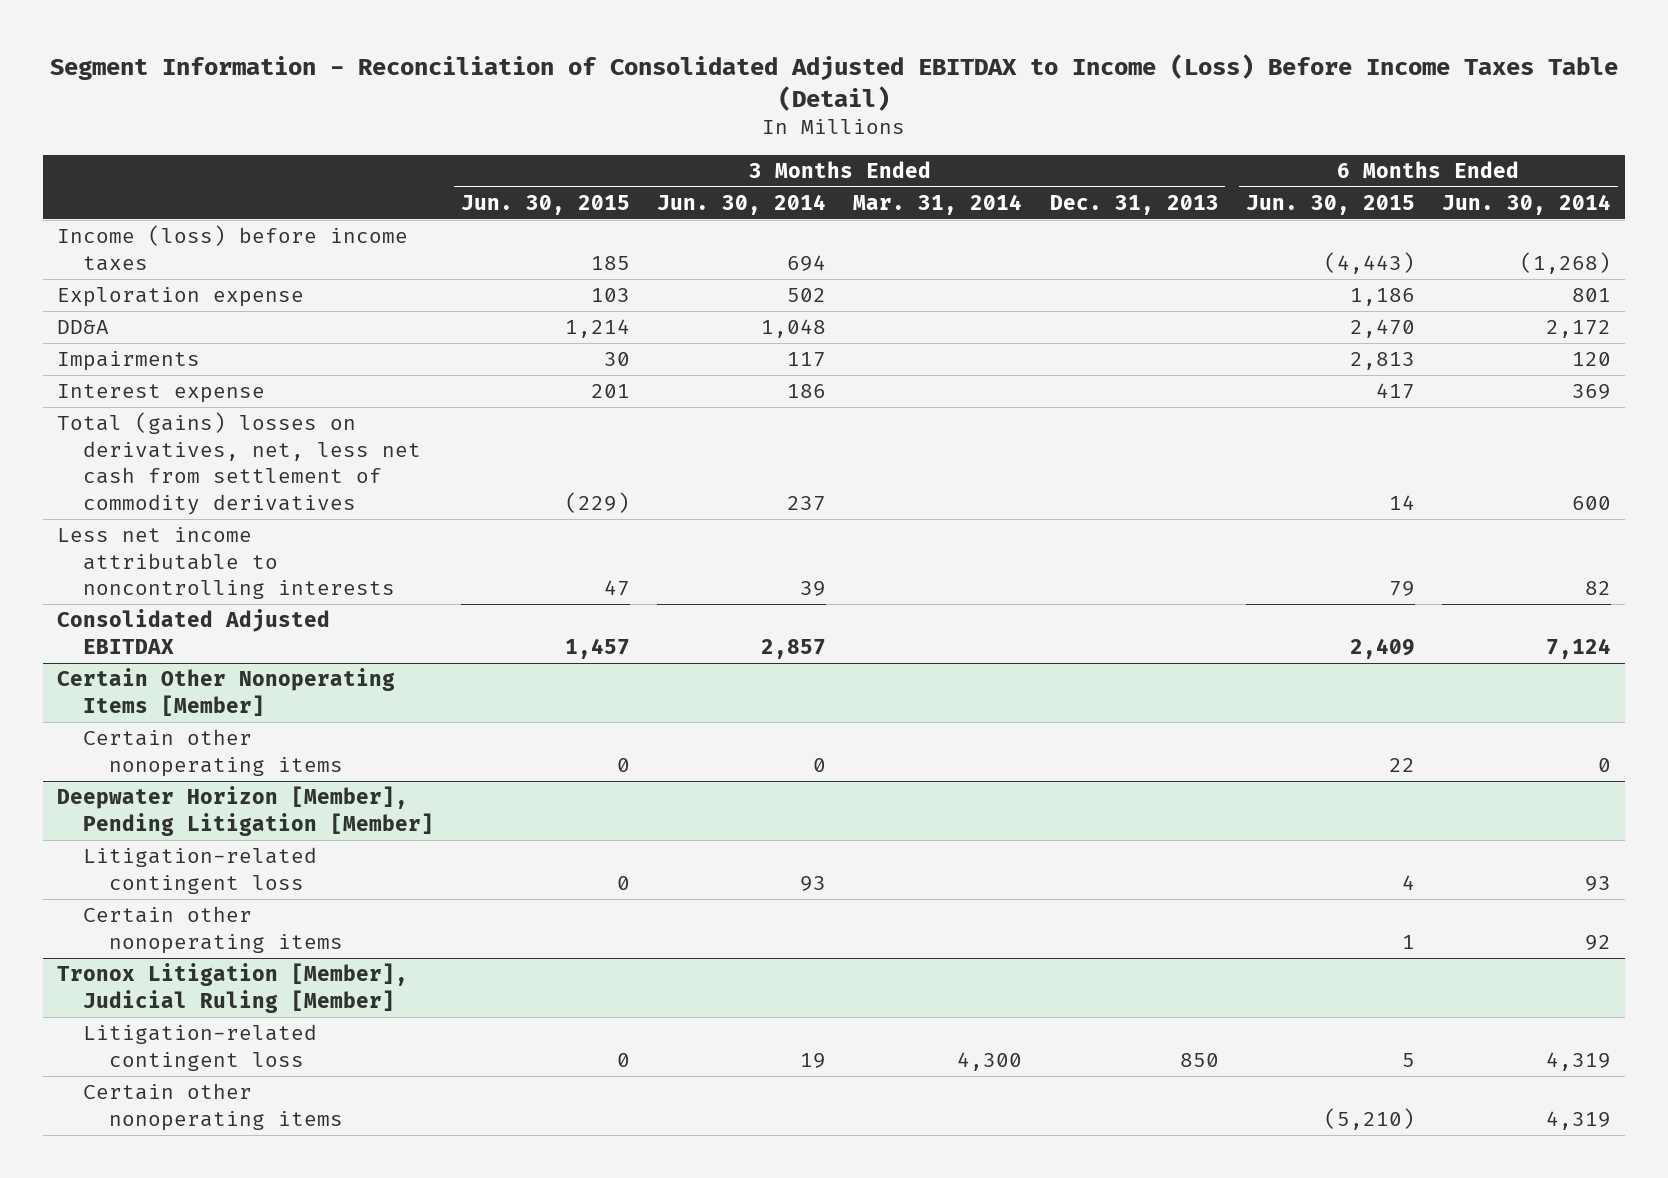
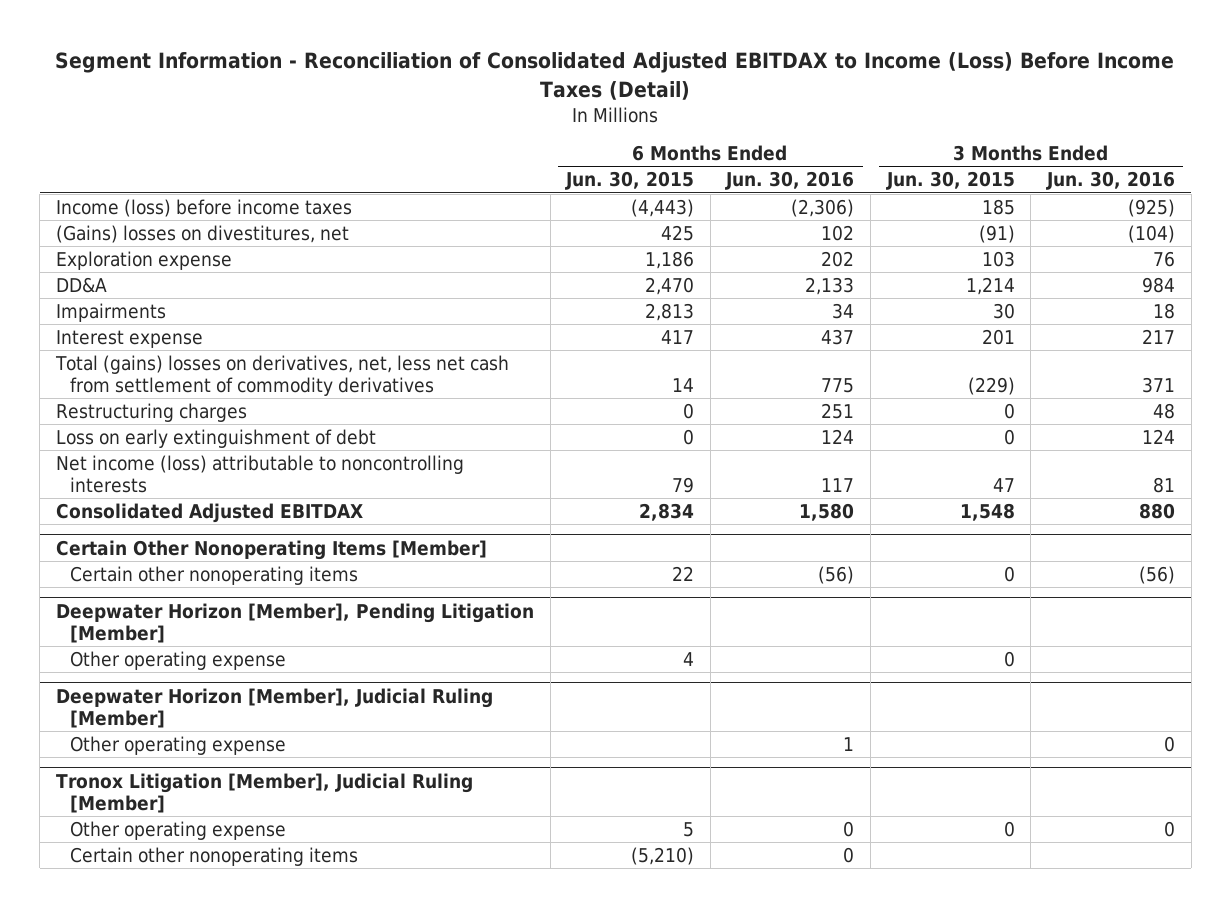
- Segment Information - Reconciliation of Consolidated Adjusted EBITDAX to Income (Loss) Before Income Taxes Table (Detail)
+ Segment Information - Reconciliation of Consolidated Adjusted EBITDAX to Income (Loss) Before Income Taxes (Detail)
- | 3 Months Ended Jun. 30, 2015 | 3 Months Ended Jun. 30, 2014 | 3 Months Ended Mar. 31, 2014 | 3 Months Ended Dec. 31, 2013 | 6 Months Ended Jun. 30, 2015 | 6 Months Ended Jun. 30, 2014
+ | 6 Months Ended Jun. 30, 2015 | 6 Months Ended Jun. 30, 2016 | 3 Months Ended Jun. 30, 2015 | 3 Months Ended Jun. 30, 2016
+ (Gains) losses on divestitures, net | 425 | 102 | (91) | (104)
- Less net income attributable to noncontrolling interests | 47 | 39 | | | 79 | 82
- Consolidated Adjusted EBITDAX | 1,457 | 2,857 | | | 2,409 | 7,124
+ Restructuring charges | 0 | 251 | 0 | 48
+ Loss on early extinguishment of debt | 0 | 124 | 0 | 124
+ Net income (loss) attributable to noncontrolling interests | 79 | 117 | 47 | 81
+ Consolidated Adjusted EBITDAX | 2,834 | 1,580 | 1,548 | 880
@ Deepwater Horizon [Member], Pending Litigation [Member]
- Litigation-related contingent loss | 0 | 93 | | | 4 | 93
- Certain other nonoperating items | | | | | 1 | 92
+ Other operating expense | 4 | | 0 |
+ Deepwater Horizon [Member], Judicial Ruling [Member]
+ Other operating expense | | 1 | | 0
@ Tronox Litigation [Member], Judicial Ruling [Member]
- Litigation-related contingent loss | 0 | 19 | 4,300 | 850 | 5 | 4,319
+ Other operating expense | 5 | 0 | 0 | 0

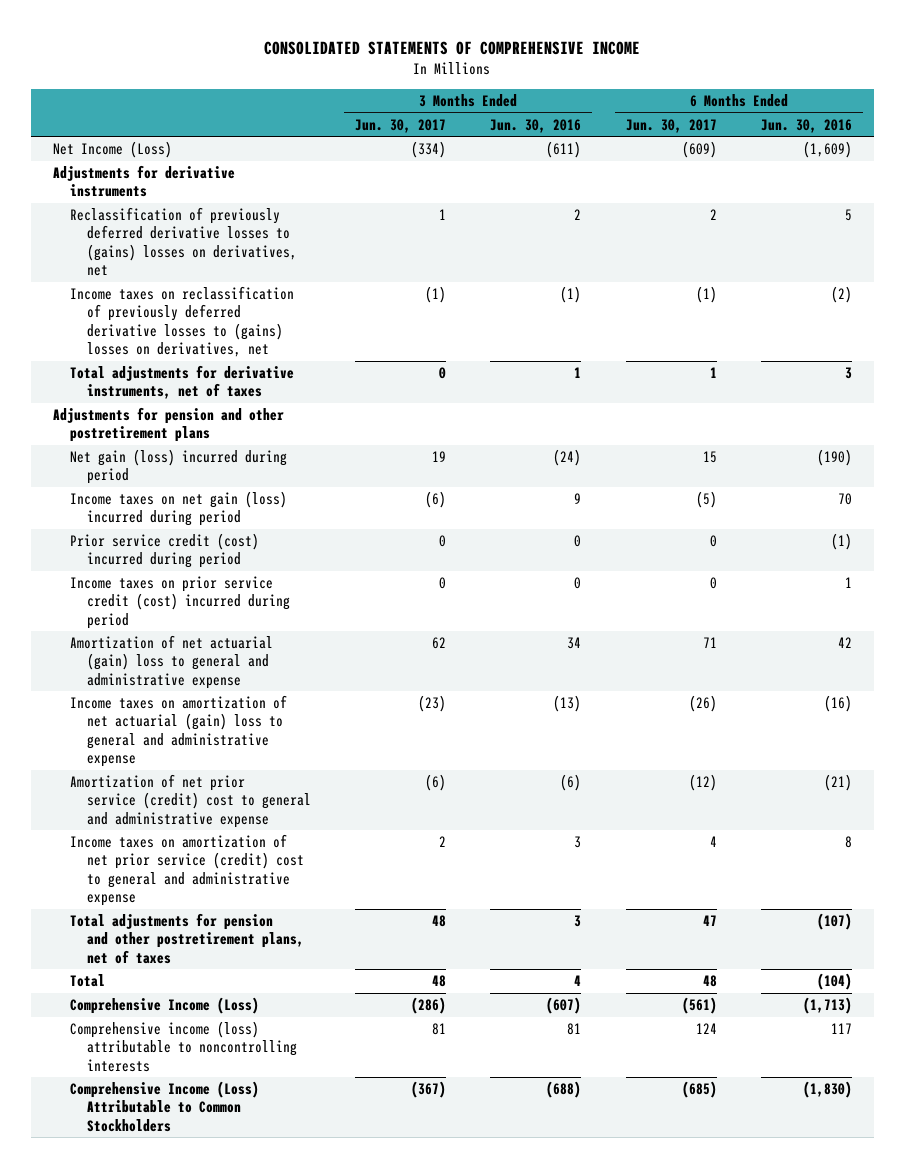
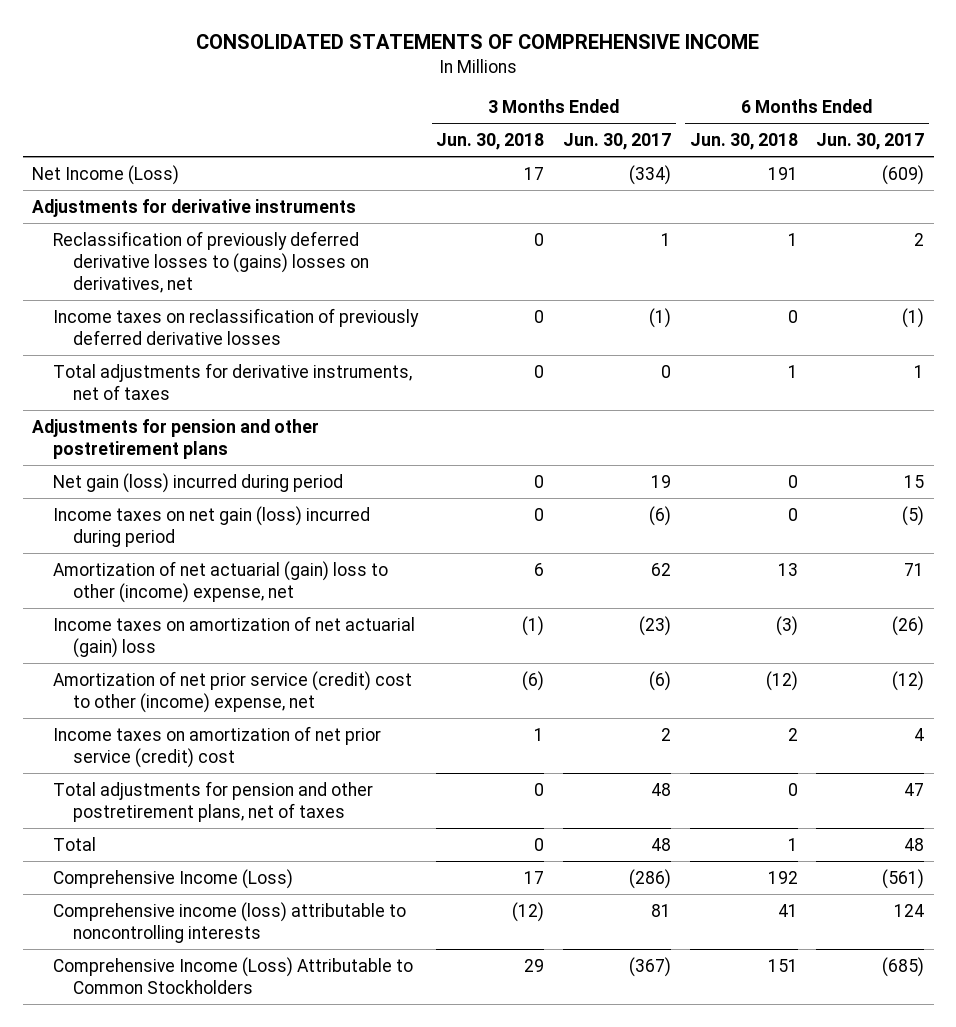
- | 3 Months Ended Jun. 30, 2017 | 3 Months Ended Jun. 30, 2016 | 6 Months Ended Jun. 30, 2017 | 6 Months Ended Jun. 30, 2016
+ | 3 Months Ended Jun. 30, 2018 | 3 Months Ended Jun. 30, 2017 | 6 Months Ended Jun. 30, 2018 | 6 Months Ended Jun. 30, 2017
- Income taxes on reclassification of previously deferred derivative losses to (gains) losses on derivatives, net | (1) | (1) | (1) | (2)
+ Income taxes on reclassification of previously deferred derivative losses | 0 | (1) | 0 | (1)
- Prior service credit (cost) incurred during period | 0 | 0 | 0 | (1)
- Income taxes on prior service credit (cost) incurred during period | 0 | 0 | 0 | 1
- Amortization of net actuarial (gain) loss to general and administrative expense | 62 | 34 | 71 | 42
- Income taxes on amortization of net actuarial (gain) loss to general and administrative expense | (23) | (13) | (26) | (16)
- Amortization of net prior service (credit) cost to general and administrative expense | (6) | (6) | (12) | (21)
- Income taxes on amortization of net prior service (credit) cost to general and administrative expense | 2 | 3 | 4 | 8
+ Amortization of net actuarial (gain) loss to other (income) expense, net | 6 | 62 | 13 | 71
+ Income taxes on amortization of net actuarial (gain) loss | (1) | (23) | (3) | (26)
+ Amortization of net prior service (credit) cost to other (income) expense, net | (6) | (6) | (12) | (12)
+ Income taxes on amortization of net prior service (credit) cost | 1 | 2 | 2 | 4

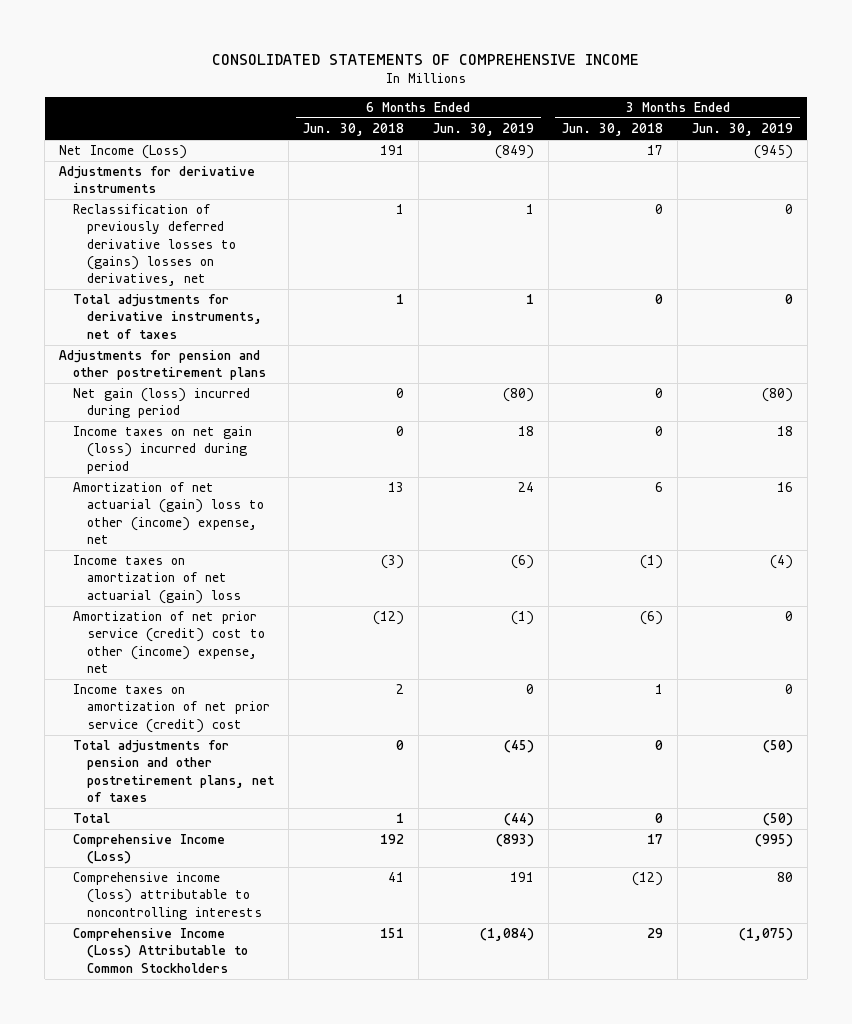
- | 3 Months Ended Jun. 30, 2018 | 3 Months Ended Jun. 30, 2017 | 6 Months Ended Jun. 30, 2018 | 6 Months Ended Jun. 30, 2017
+ | 6 Months Ended Jun. 30, 2018 | 6 Months Ended Jun. 30, 2019 | 3 Months Ended Jun. 30, 2018 | 3 Months Ended Jun. 30, 2019
- Income taxes on reclassification of previously deferred derivative losses | 0 | (1) | 0 | (1)

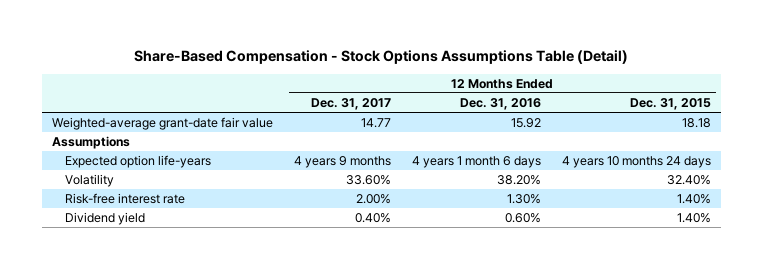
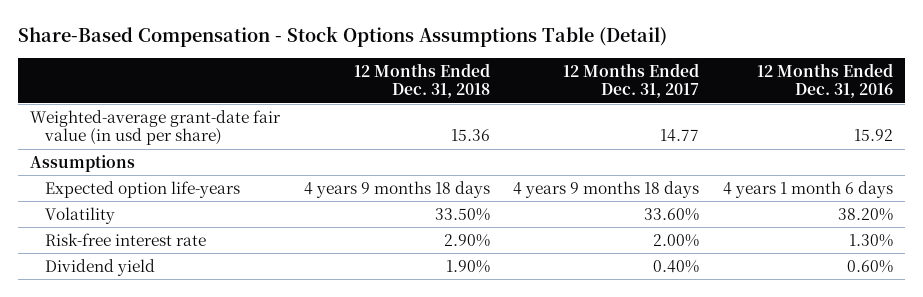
- | 12 Months Ended Dec. 31, 2017 | 12 Months Ended Dec. 31, 2016 | 12 Months Ended Dec. 31, 2015
+ | 12 Months Ended Dec. 31, 2018 | 12 Months Ended Dec. 31, 2017 | 12 Months Ended Dec. 31, 2016
- Weighted-average grant-date fair value | 14.77 | 15.92 | 18.18
+ Weighted-average grant-date fair value (in usd per share) | 15.36 | 14.77 | 15.92
- Expected option life-years | 4 years 9 months | 4 years 1 month 6 days | 4 years 10 months 24 days
+ Expected option life-years | 4 years 9 months 18 days | 4 years 9 months 18 days | 4 years 1 month 6 days

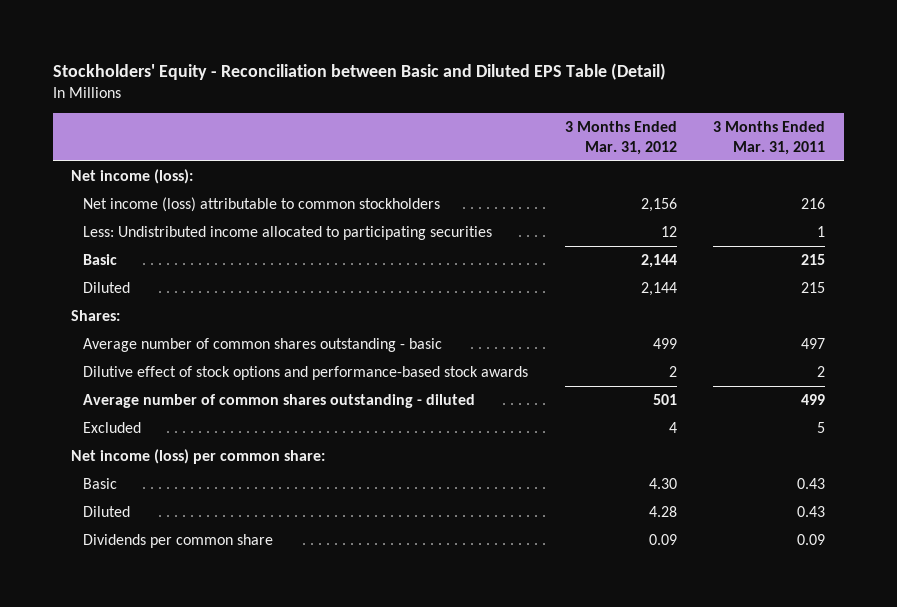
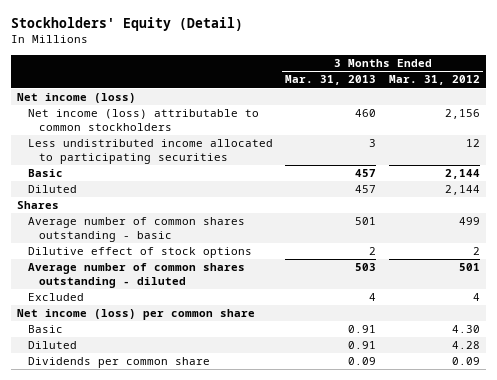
- Stockholders' Equity - Reconciliation between Basic and Diluted EPS Table (Detail)
+ Stockholders' Equity (Detail)
- | 3 Months Ended Mar. 31, 2012 | 3 Months Ended Mar. 31, 2011
+ | 3 Months Ended Mar. 31, 2013 | 3 Months Ended Mar. 31, 2012
- Net income (loss):
+ Net income (loss)
- Less: Undistributed income allocated to participating securities | 12 | 1
+ Less undistributed income allocated to participating securities | 3 | 12
- Shares:
+ Shares
- Dilutive effect of stock options and performance-based stock awards | 2 | 2
+ Dilutive effect of stock options | 2 | 2
- Net income (loss) per common share:
+ Net income (loss) per common share

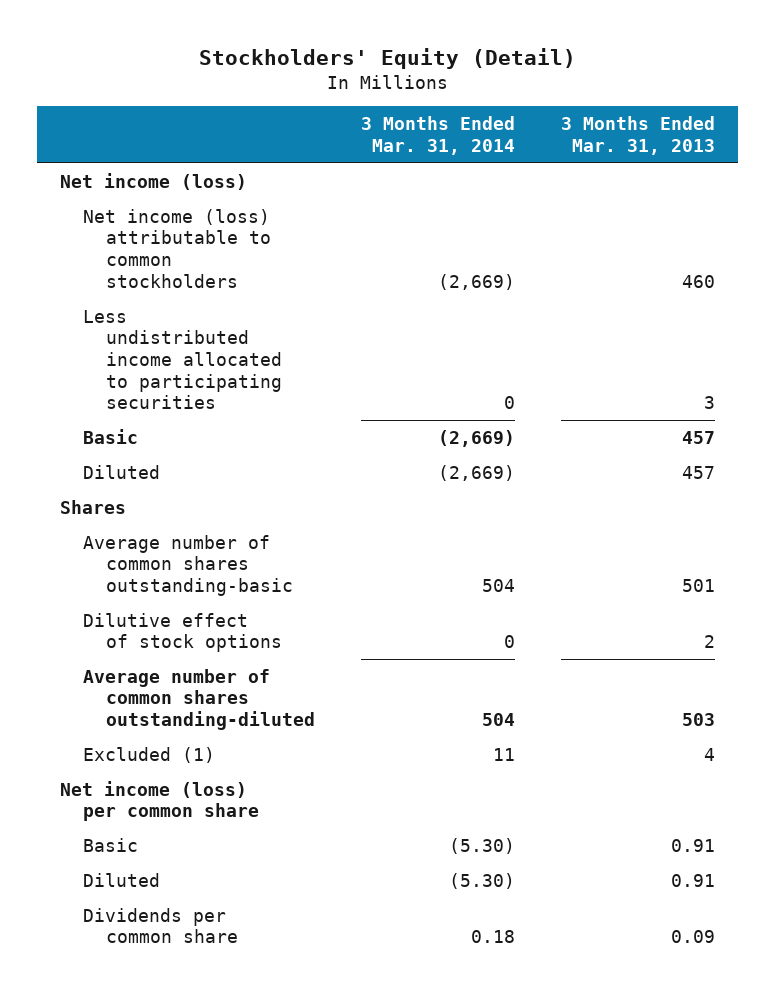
- | 3 Months Ended Mar. 31, 2013 | 3 Months Ended Mar. 31, 2012
+ | 3 Months Ended Mar. 31, 2014 | 3 Months Ended Mar. 31, 2013
- Average number of common shares outstanding - basic | 501 | 499
+ Average number of common shares outstanding-basic | 504 | 501
- Average number of common shares outstanding - diluted | 503 | 501
- Excluded | 4 | 4
+ Average number of common shares outstanding-diluted | 504 | 503
+ Excluded (1) | 11 | 4

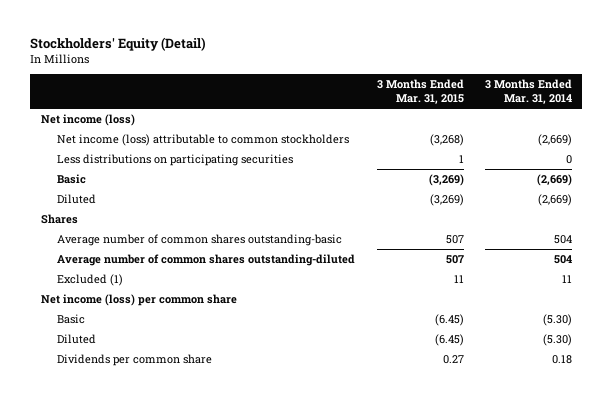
- | 3 Months Ended Mar. 31, 2014 | 3 Months Ended Mar. 31, 2013
+ | 3 Months Ended Mar. 31, 2015 | 3 Months Ended Mar. 31, 2014
- Less undistributed income allocated to participating securities | 0 | 3
+ Less distributions on participating securities | 1 | 0
- Dilutive effect of stock options | 0 | 2

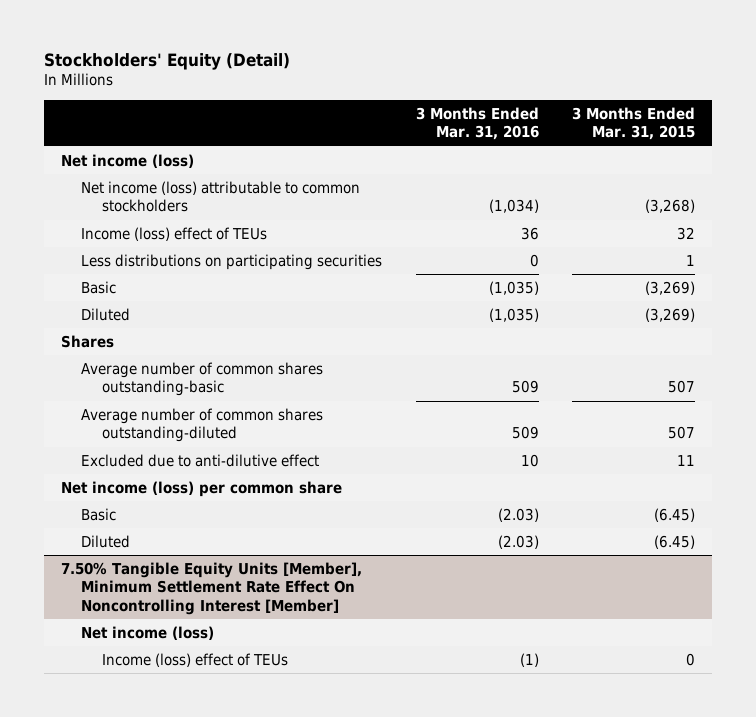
- | 3 Months Ended Mar. 31, 2015 | 3 Months Ended Mar. 31, 2014
+ | 3 Months Ended Mar. 31, 2016 | 3 Months Ended Mar. 31, 2015
+ Income (loss) effect of TEUs | 36 | 32
- Excluded (1) | 11 | 11
+ Excluded due to anti-dilutive effect | 10 | 11
- Dividends per common share | 0.27 | 0.18
+ 7.50% Tangible Equity Units [Member], Minimum Settlement Rate Effect On Noncontrolling Interest [Member]
+ Net income (loss)
+ Income (loss) effect of TEUs | (1) | 0

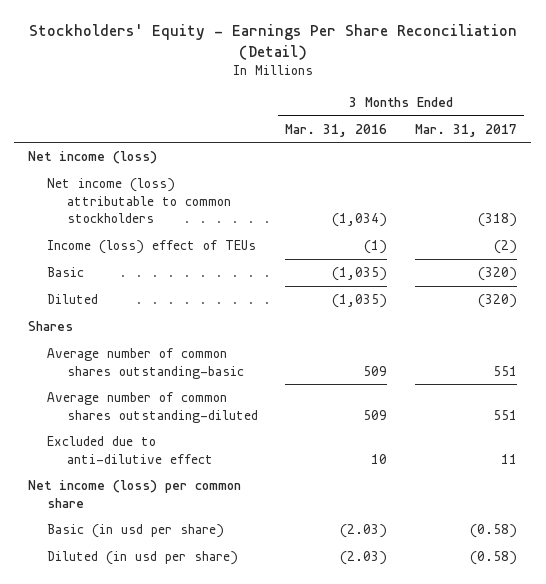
- Stockholders' Equity (Detail)
+ Stockholders' Equity - Earnings Per Share Reconciliation (Detail)
- | 3 Months Ended Mar. 31, 2016 | 3 Months Ended Mar. 31, 2015
+ | 3 Months Ended Mar. 31, 2016 | 3 Months Ended Mar. 31, 2017
- Income (loss) effect of TEUs | 36 | 32
- Less distributions on participating securities | 0 | 1
+ Income (loss) effect of TEUs | (1) | (2)
- Basic | (2.03) | (6.45)
- Diluted | (2.03) | (6.45)
- 7.50% Tangible Equity Units [Member], Minimum Settlement Rate Effect On Noncontrolling Interest [Member]
- Net income (loss)
- Income (loss) effect of TEUs | (1) | 0
+ Basic (in usd per share) | (2.03) | (0.58)
+ Diluted (in usd per share) | (2.03) | (0.58)

